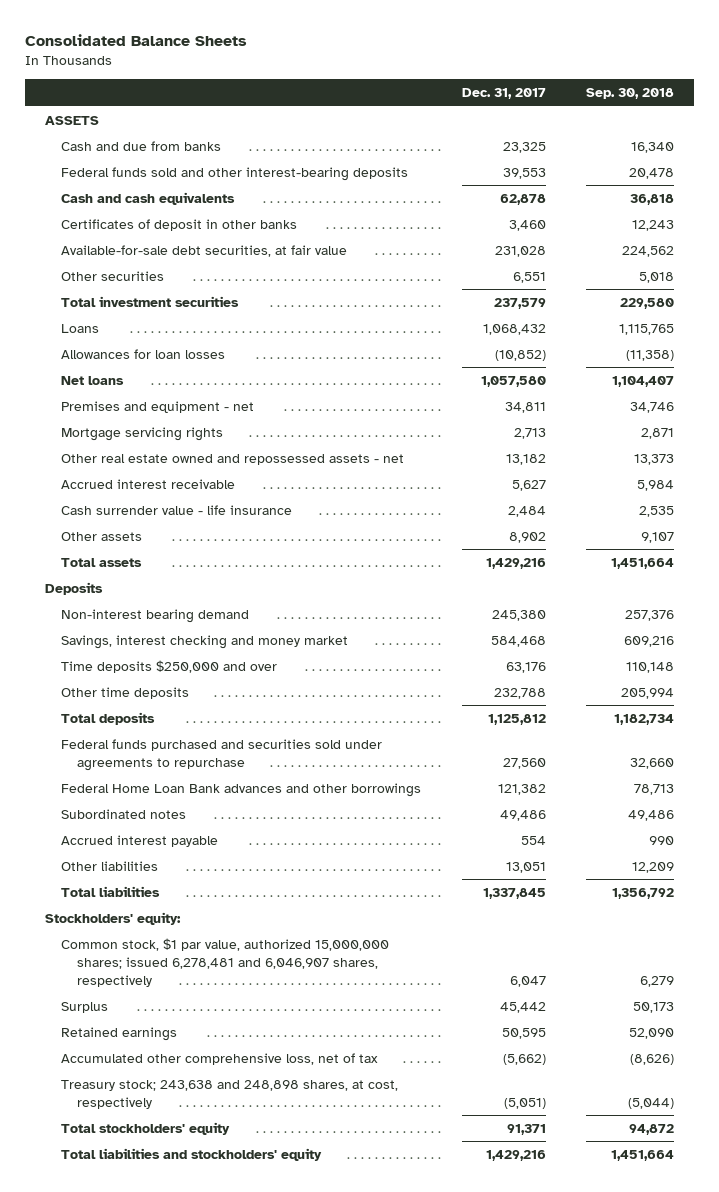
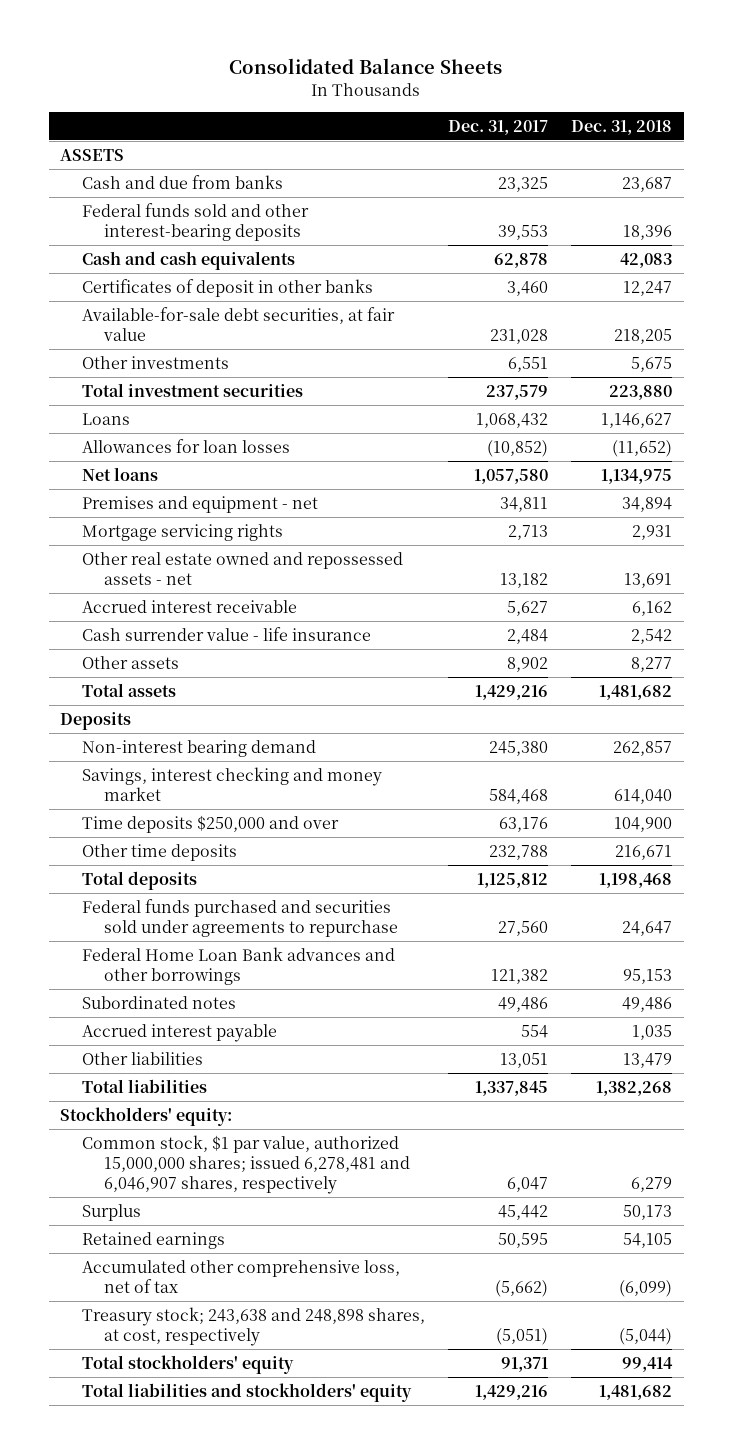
- | Dec. 31, 2017 | Sep. 30, 2018
+ | Dec. 31, 2017 | Dec. 31, 2018
- Other securities | 6,551 | 5,018
+ Other investments | 6,551 | 5,675

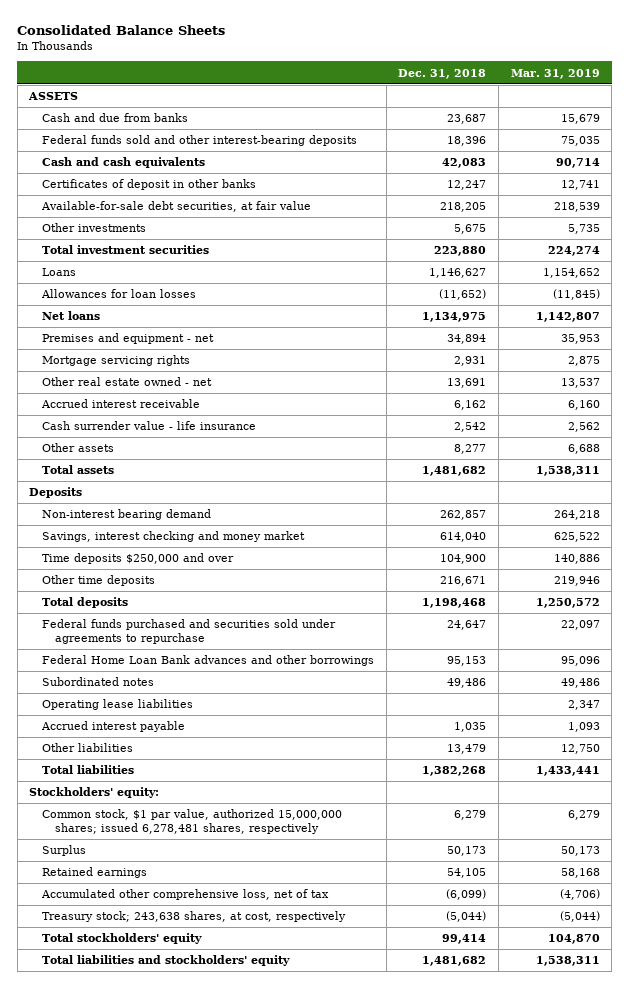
- | Dec. 31, 2017 | Dec. 31, 2018
+ | Dec. 31, 2018 | Mar. 31, 2019
- Other real estate owned and repossessed assets - net | 13,182 | 13,691
+ Other real estate owned - net | 13,691 | 13,537
+ Operating lease liabilities | | 2,347
- Common stock, $1 par value, authorized 15,000,000 shares; issued 6,278,481 and 6,046,907 shares, respectively | 6,047 | 6,279
+ Common stock, $1 par value, authorized 15,000,000 shares; issued 6,278,481 shares, respectively | 6,279 | 6,279
- Treasury stock; 243,638 and 248,898 shares, at cost, respectively | (5,051) | (5,044)
+ Treasury stock; 243,638 shares, at cost, respectively | (5,044) | (5,044)

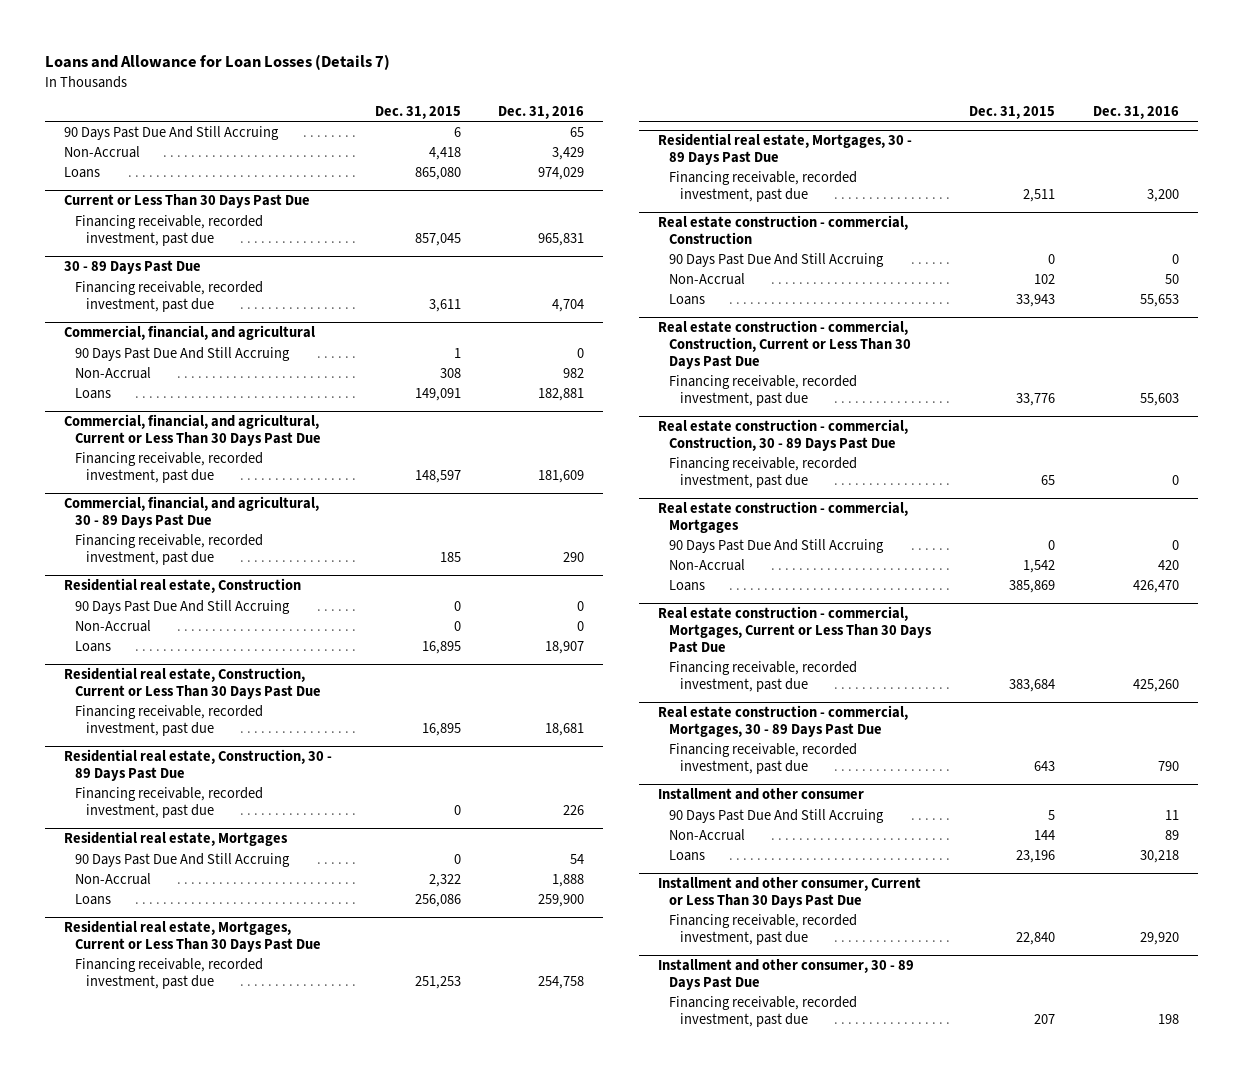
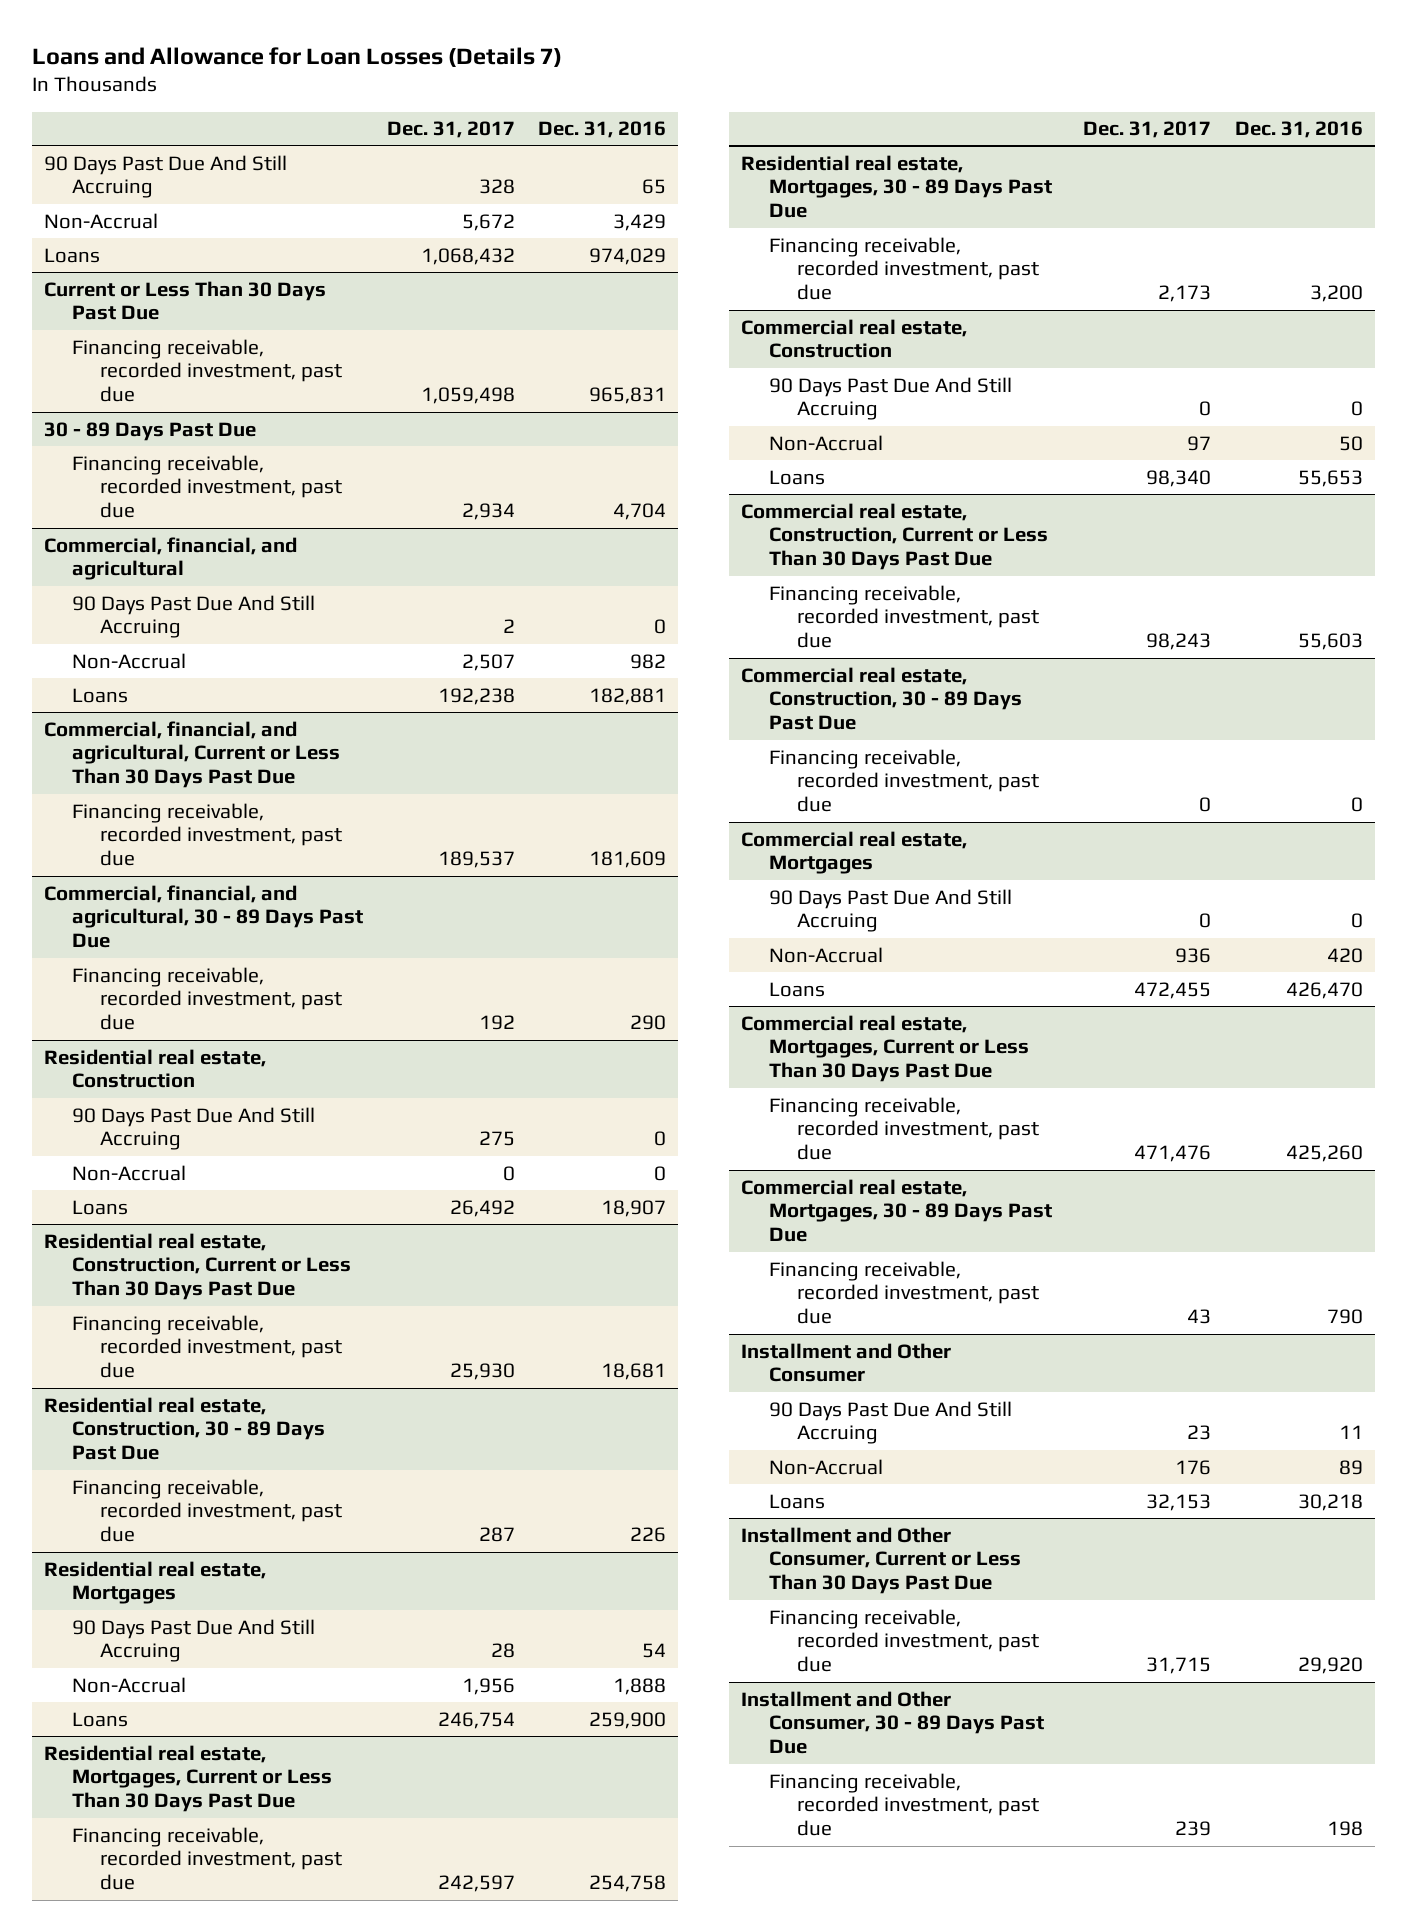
- | Dec. 31, 2015 | Dec. 31, 2016
+ | Dec. 31, 2017 | Dec. 31, 2016
- Real estate construction - commercial, Construction
+ Commercial real estate, Construction
- Real estate construction - commercial, Construction, Current or Less Than 30 Days Past Due
+ Commercial real estate, Construction, Current or Less Than 30 Days Past Due
- Real estate construction - commercial, Construction, 30 - 89 Days Past Due
+ Commercial real estate, Construction, 30 - 89 Days Past Due
- Real estate construction - commercial, Mortgages
+ Commercial real estate, Mortgages
- Real estate construction - commercial, Mortgages, Current or Less Than 30 Days Past Due
+ Commercial real estate, Mortgages, Current or Less Than 30 Days Past Due
- Real estate construction - commercial, Mortgages, 30 - 89 Days Past Due
+ Commercial real estate, Mortgages, 30 - 89 Days Past Due
- Installment and other consumer
+ Installment and Other Consumer
- Installment and other consumer, Current or Less Than 30 Days Past Due
+ Installment and Other Consumer, Current or Less Than 30 Days Past Due
- Installment and other consumer, 30 - 89 Days Past Due
+ Installment and Other Consumer, 30 - 89 Days Past Due

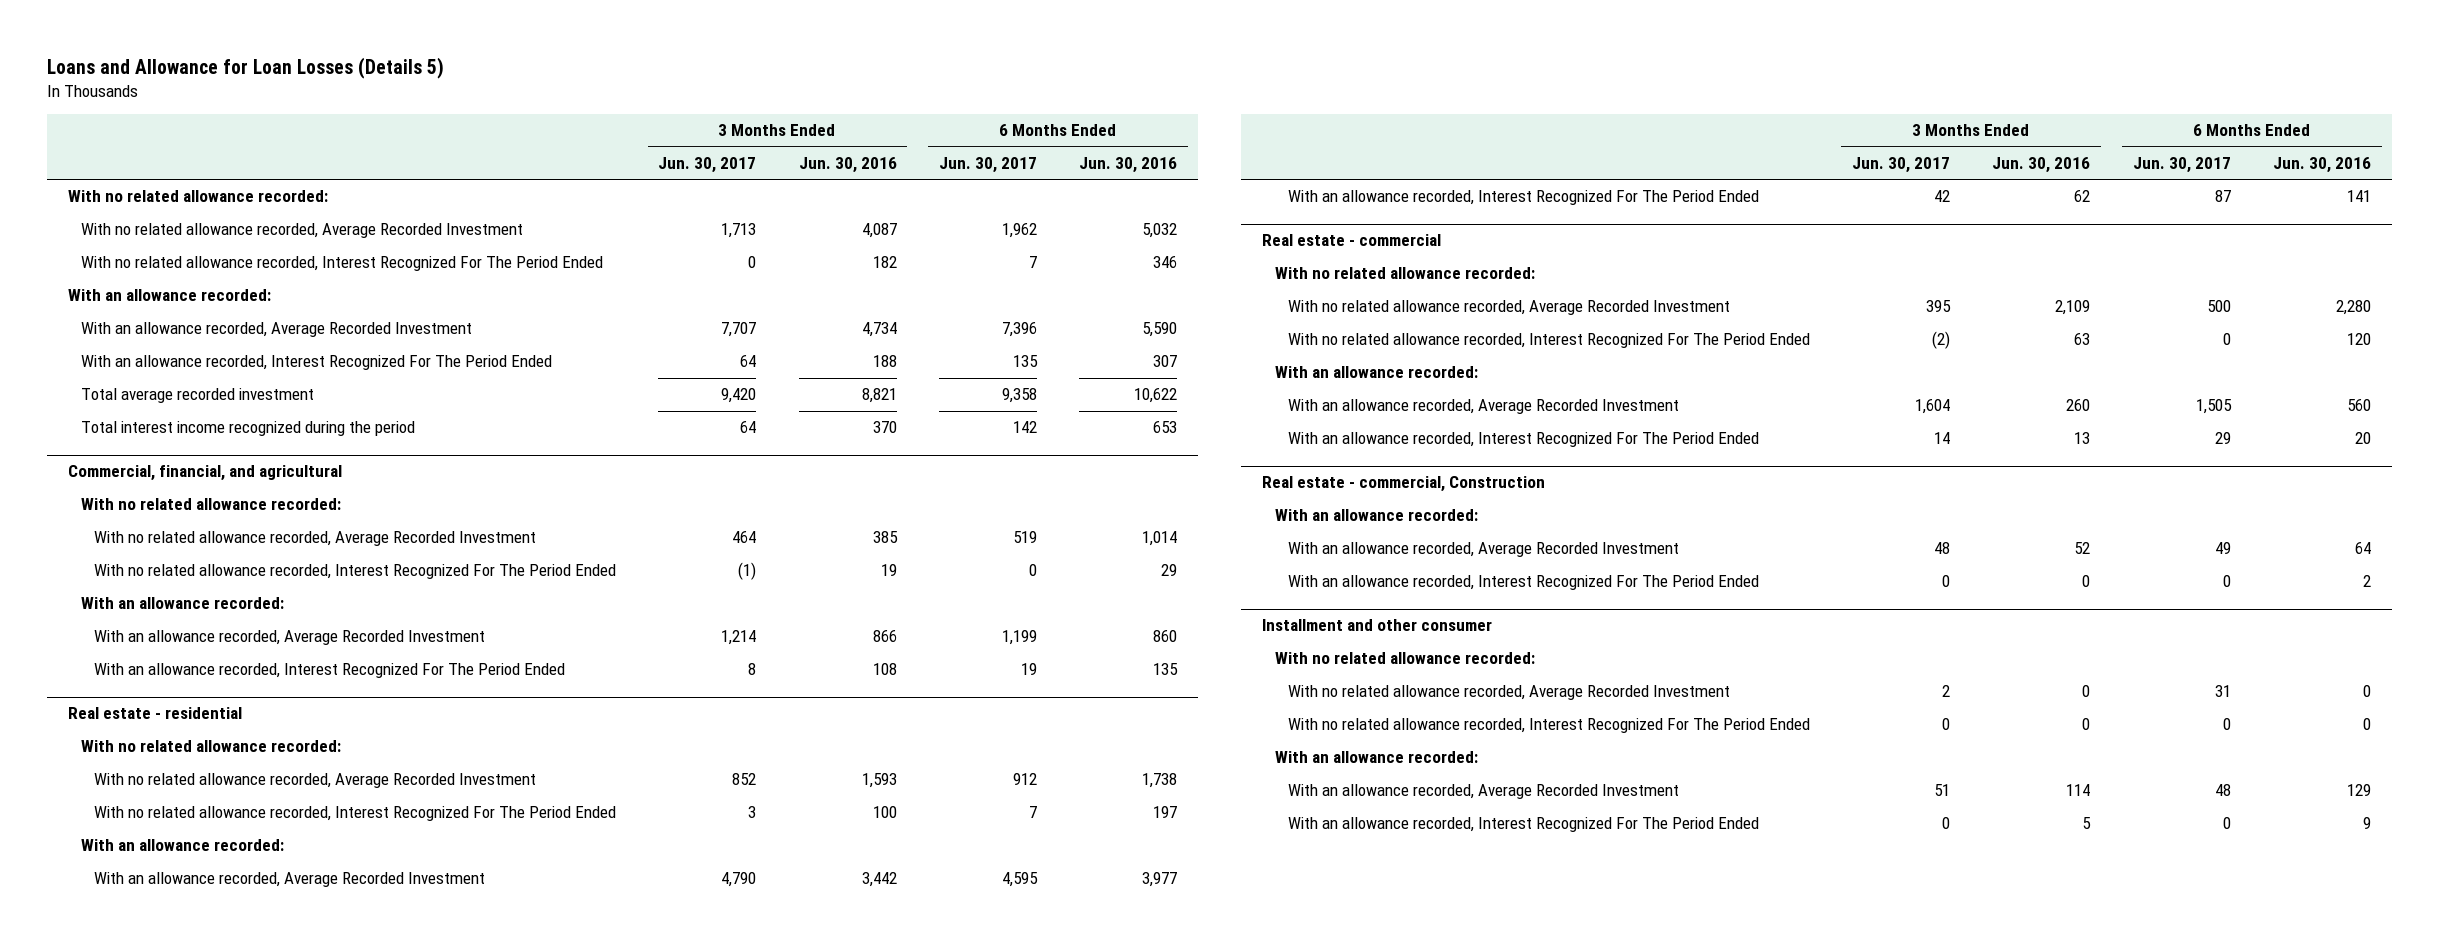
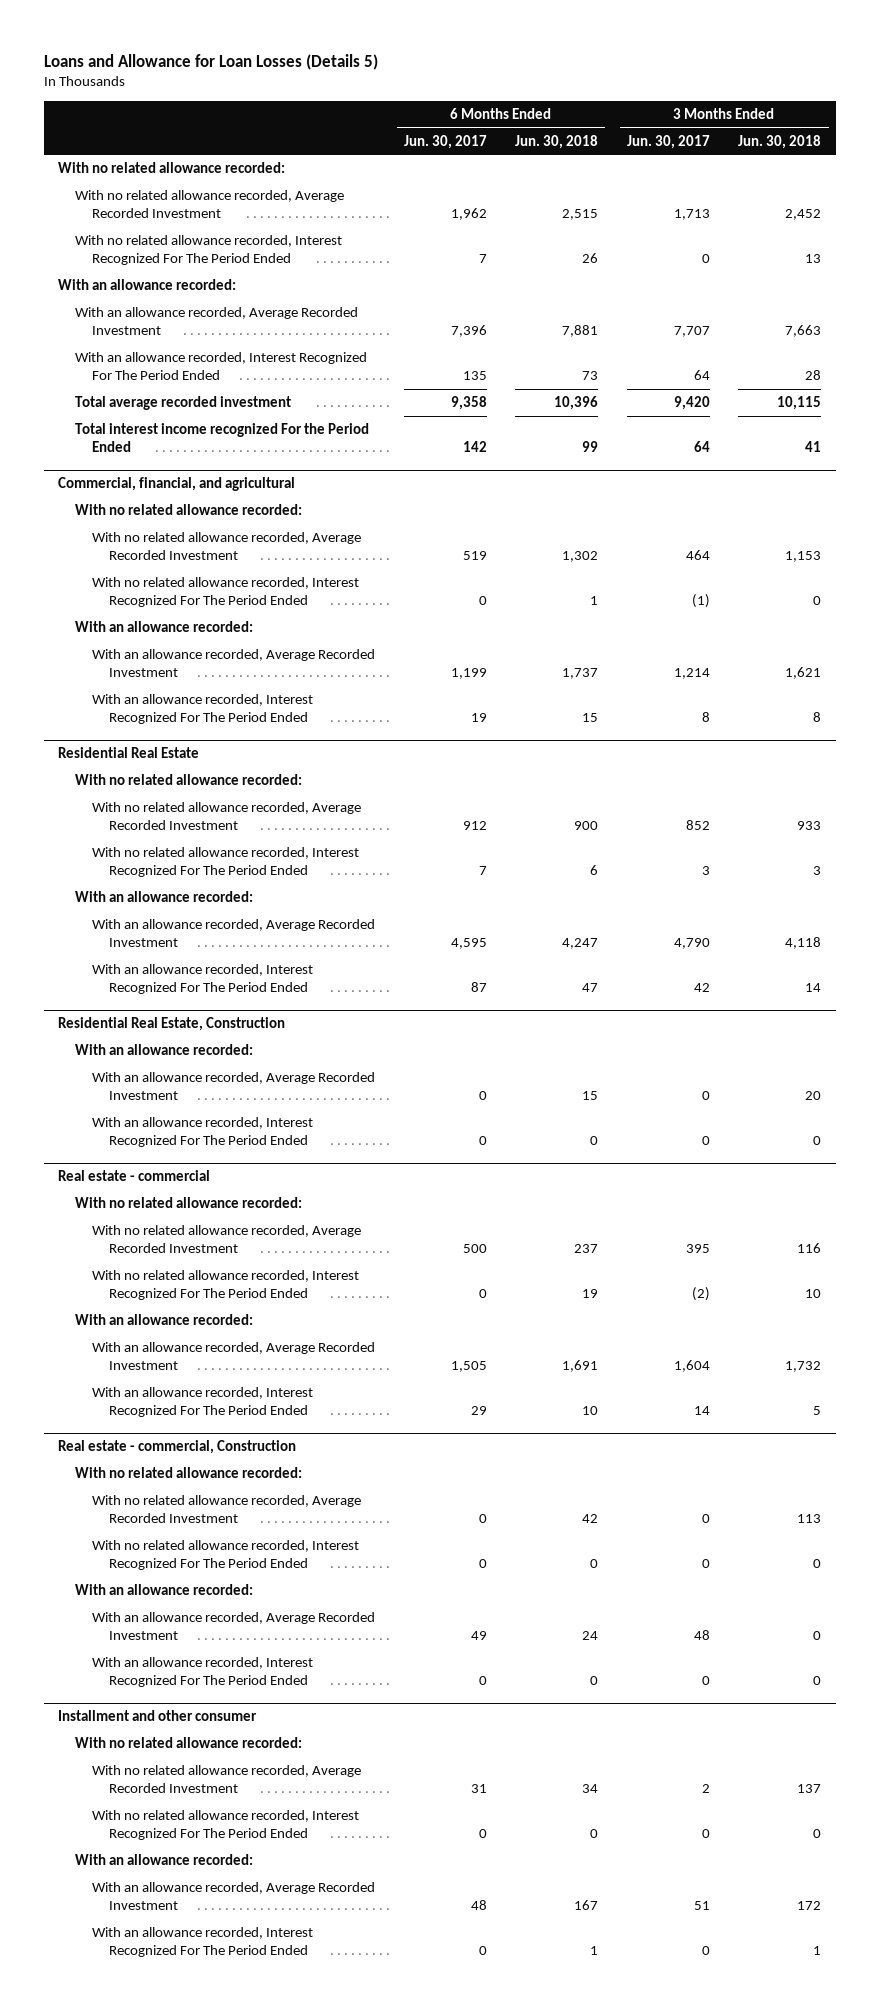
- | 3 Months Ended Jun. 30, 2017 | 3 Months Ended Jun. 30, 2016 | 6 Months Ended Jun. 30, 2017 | 6 Months Ended Jun. 30, 2016
+ | 6 Months Ended Jun. 30, 2017 | 6 Months Ended Jun. 30, 2018 | 3 Months Ended Jun. 30, 2017 | 3 Months Ended Jun. 30, 2018
- Total interest income recognized during the period | 64 | 370 | 142 | 653
+ Total interest income recognized For the Period Ended | 142 | 99 | 64 | 41
- Real estate - residential
+ Residential Real Estate
+ Residential Real Estate, Construction
+ With an allowance recorded:
+ With an allowance recorded, Average Recorded Investment | 0 | 15 | 0 | 20
+ With an allowance recorded, Interest Recognized For The Period Ended | 0 | 0 | 0 | 0
@ Real estate - commercial, Construction
+ With no related allowance recorded:
+ With no related allowance recorded, Average Recorded Investment | 0 | 42 | 0 | 113
+ With no related allowance recorded, Interest Recognized For The Period Ended | 0 | 0 | 0 | 0

